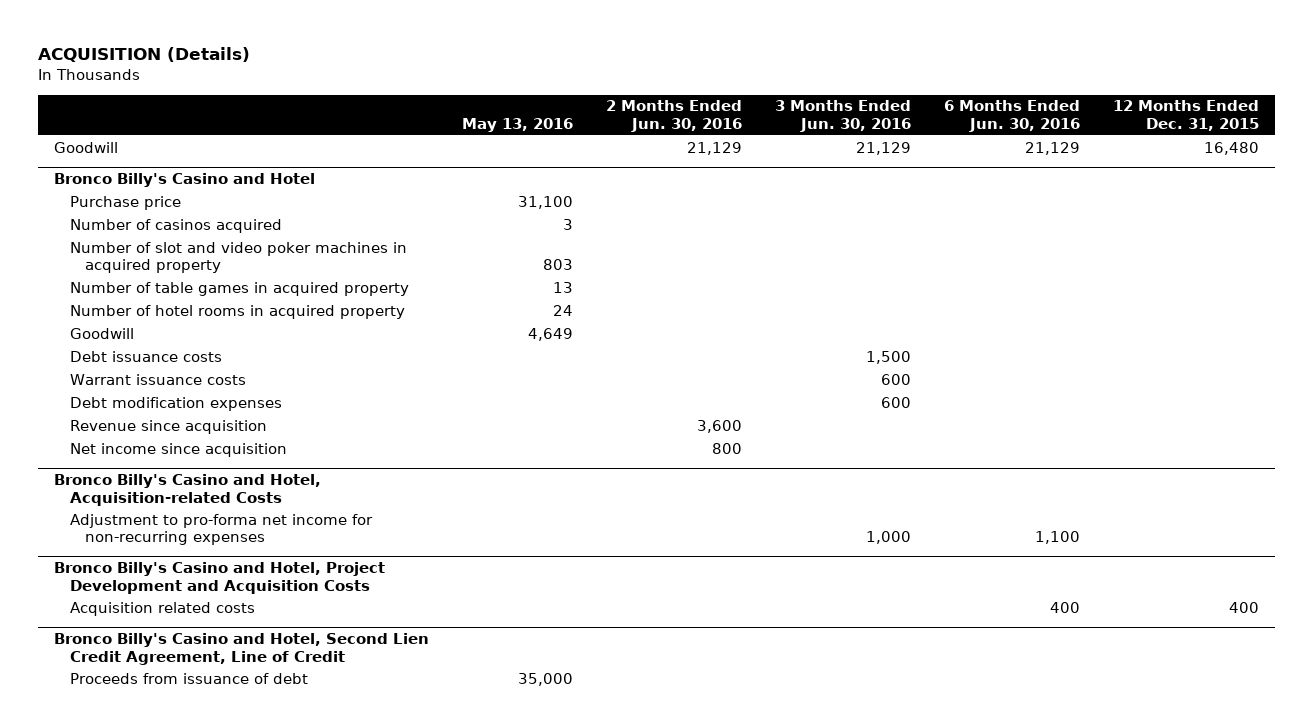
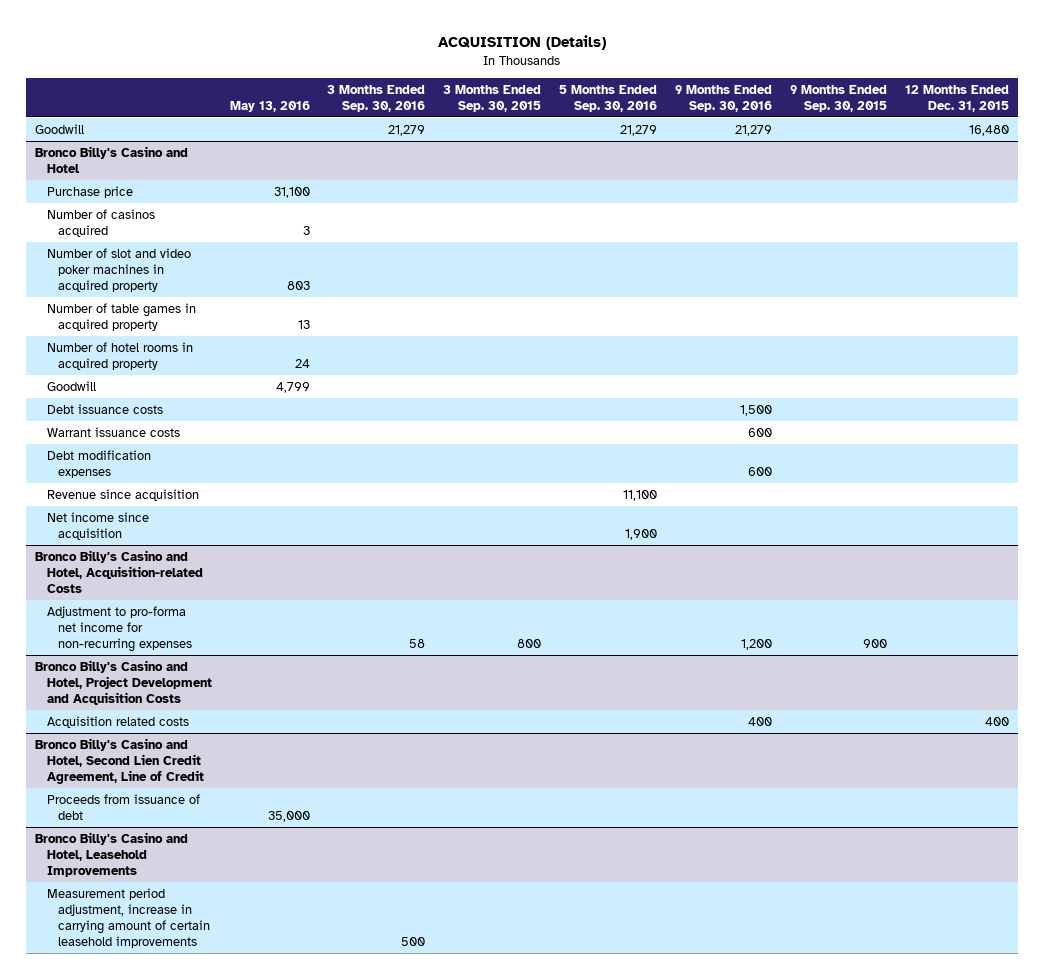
- | May 13, 2016 | 2 Months Ended Jun. 30, 2016 | 3 Months Ended Jun. 30, 2016 | 6 Months Ended Jun. 30, 2016 | 12 Months Ended Dec. 31, 2015
+ | May 13, 2016 | 3 Months Ended Sep. 30, 2016 | 3 Months Ended Sep. 30, 2015 | 5 Months Ended Sep. 30, 2016 | 9 Months Ended Sep. 30, 2016 | 9 Months Ended Sep. 30, 2015 | 12 Months Ended Dec. 31, 2015
@ Bronco Billy's Casino and Hotel
- Goodwill | 4,649 | | | |
+ Goodwill | 4,799 | | | | | |
+ Bronco Billy's Casino and Hotel, Leasehold Improvements
+ Measurement period adjustment, increase in carrying amount of certain leasehold improvements | | 500 | | | | |

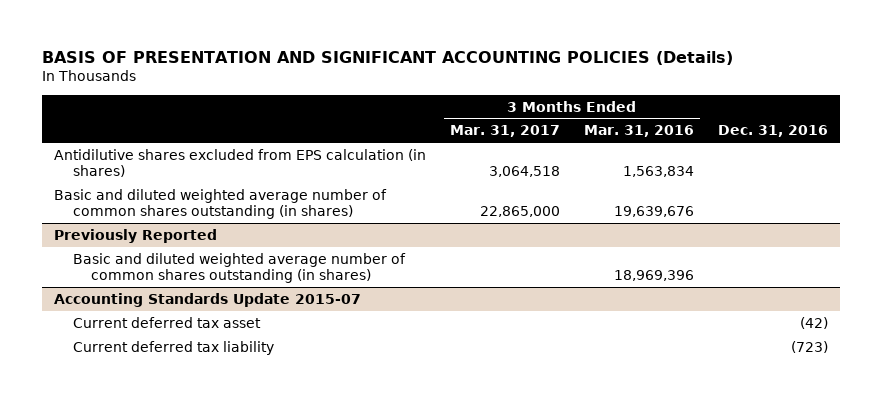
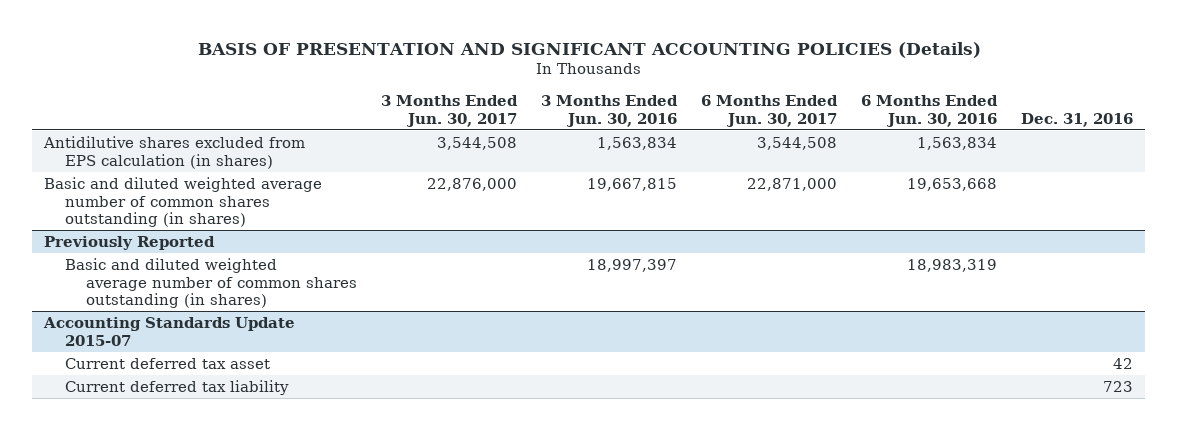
- | 3 Months Ended Mar. 31, 2017 | 3 Months Ended Mar. 31, 2016 | Dec. 31, 2016
+ | 3 Months Ended Jun. 30, 2017 | 3 Months Ended Jun. 30, 2016 | 6 Months Ended Jun. 30, 2017 | 6 Months Ended Jun. 30, 2016 | Dec. 31, 2016
@ Accounting Standards Update 2015-07
- Current deferred tax asset | | | (42)
- Current deferred tax liability | | | (723)
+ Current deferred tax asset | | | | | 42
+ Current deferred tax liability | | | | | 723

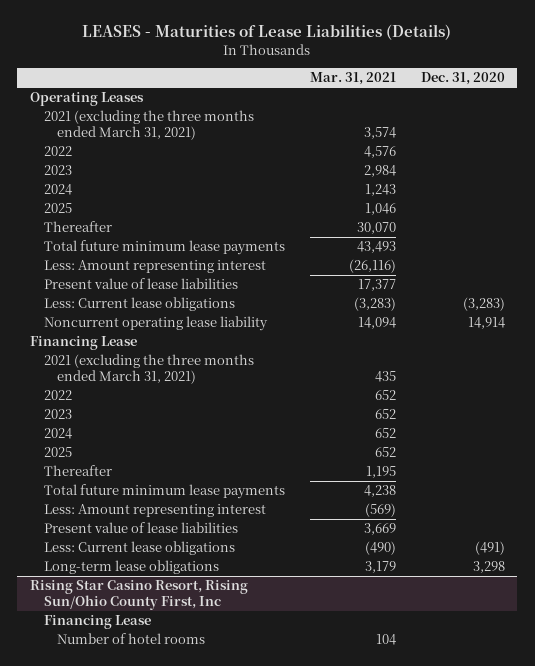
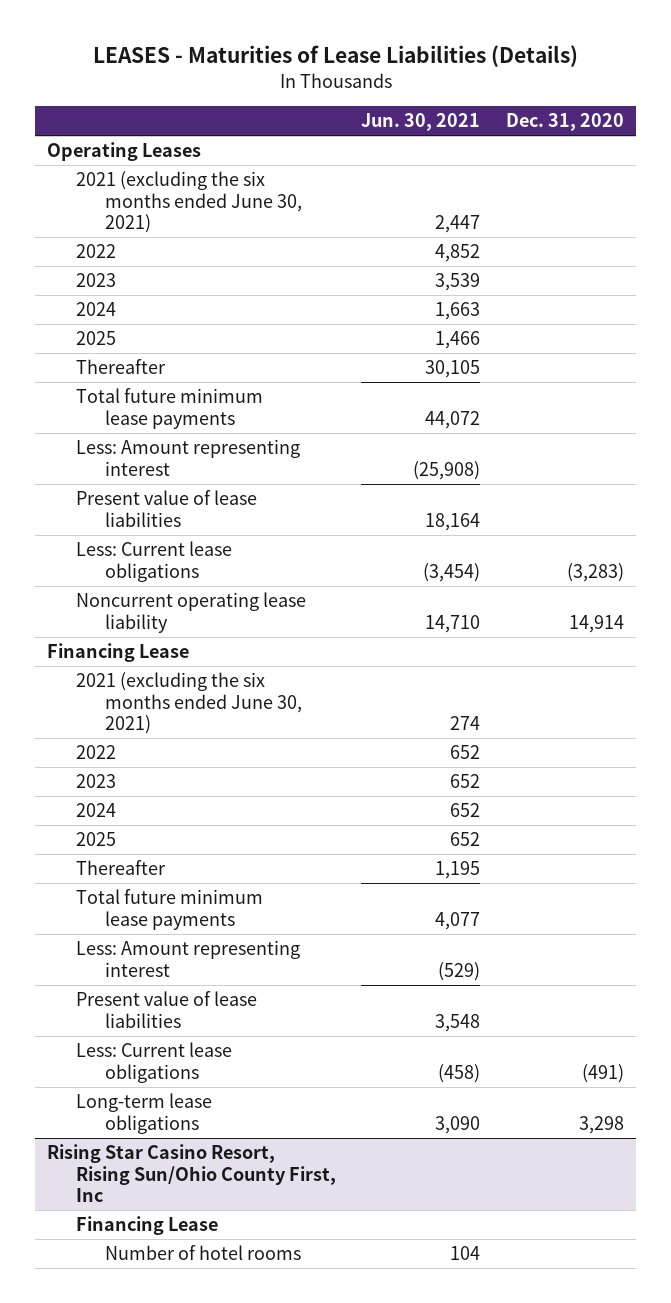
- | Mar. 31, 2021 | Dec. 31, 2020
+ | Jun. 30, 2021 | Dec. 31, 2020
- 2021 (excluding the three months ended March 31, 2021) | 3,574 |
+ 2021 (excluding the six months ended June 30, 2021) | 2,447 |
- 2021 (excluding the three months ended March 31, 2021) | 435 |
+ 2021 (excluding the six months ended June 30, 2021) | 274 |

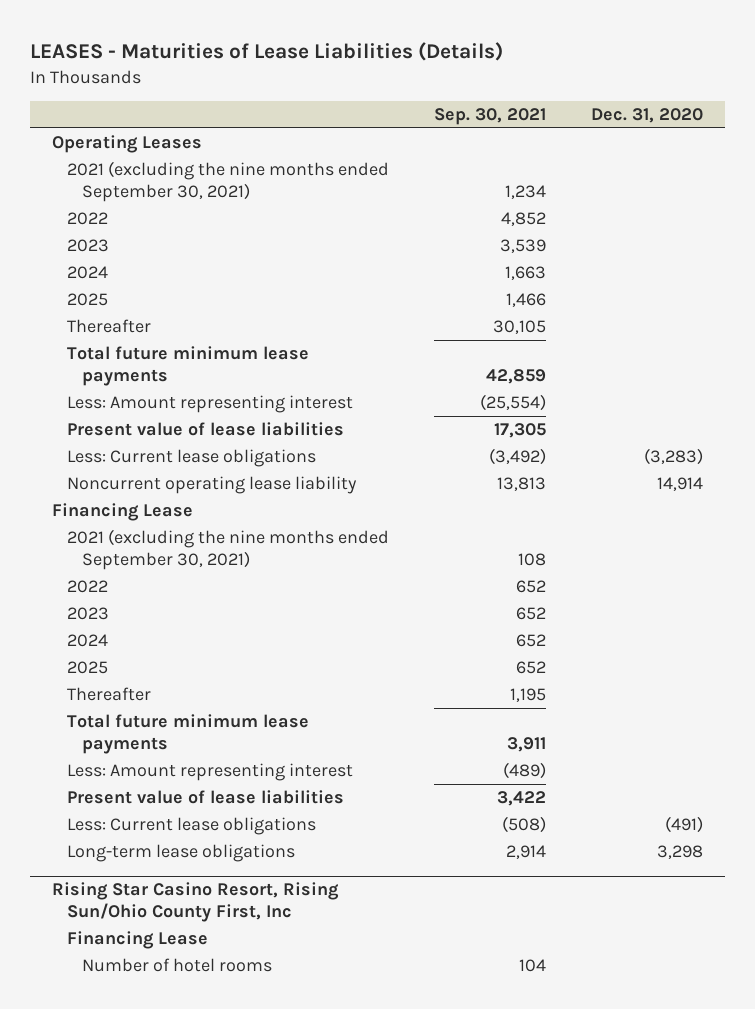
- | Jun. 30, 2021 | Dec. 31, 2020
+ | Sep. 30, 2021 | Dec. 31, 2020
- 2021 (excluding the six months ended June 30, 2021) | 2,447 |
+ 2021 (excluding the nine months ended September 30, 2021) | 1,234 |
- 2021 (excluding the six months ended June 30, 2021) | 274 |
+ 2021 (excluding the nine months ended September 30, 2021) | 108 |

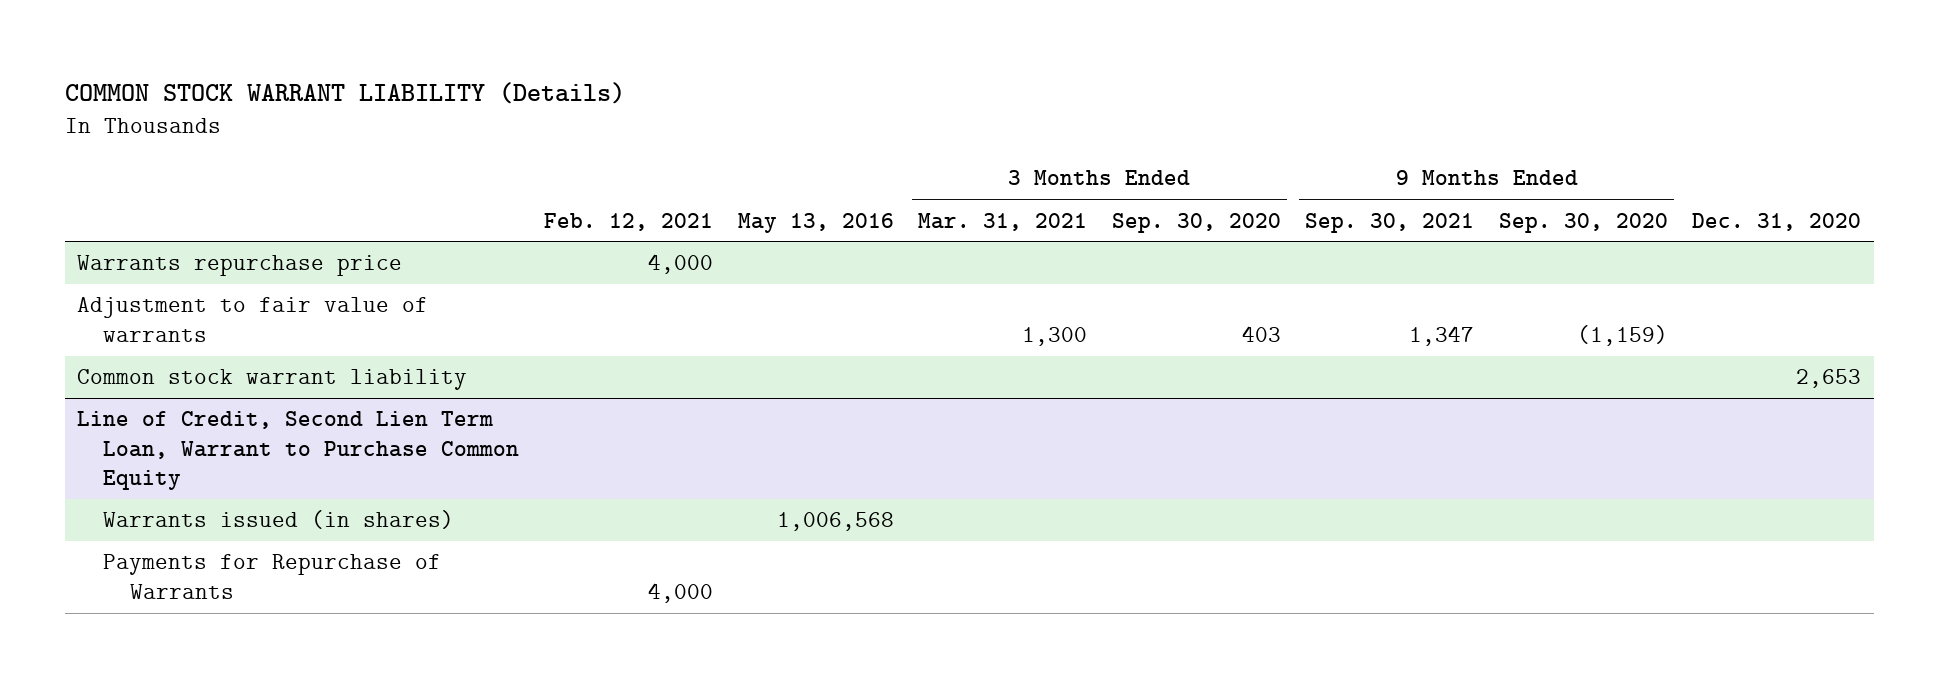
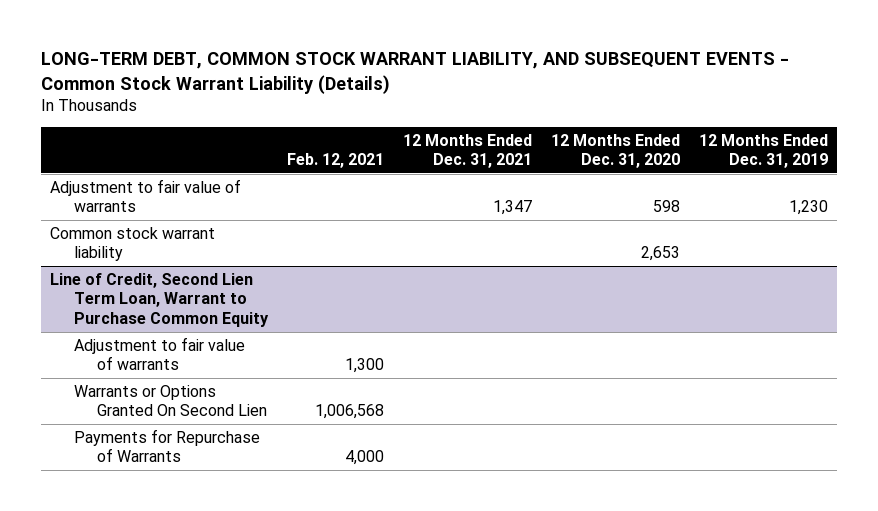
- COMMON STOCK WARRANT LIABILITY (Details)
+ LONG-TERM DEBT, COMMON STOCK WARRANT LIABILITY, AND SUBSEQUENT EVENTS - Common Stock Warrant Liability (Details)
- | Feb. 12, 2021 | May 13, 2016 | 3 Months Ended Mar. 31, 2021 | 3 Months Ended Sep. 30, 2020 | 9 Months Ended Sep. 30, 2021 | 9 Months Ended Sep. 30, 2020 | Dec. 31, 2020
+ | Feb. 12, 2021 | 12 Months Ended Dec. 31, 2021 | 12 Months Ended Dec. 31, 2020 | 12 Months Ended Dec. 31, 2019
- Warrants repurchase price | 4,000 | | | | | |
@ Line of Credit, Second Lien Term Loan, Warrant to Purchase Common Equity
- Warrants issued (in shares) | | 1,006,568 | | | | |
+ Adjustment to fair value of warrants | 1,300 | | |
+ Warrants or Options Granted On Second Lien | 1,006,568 | | |

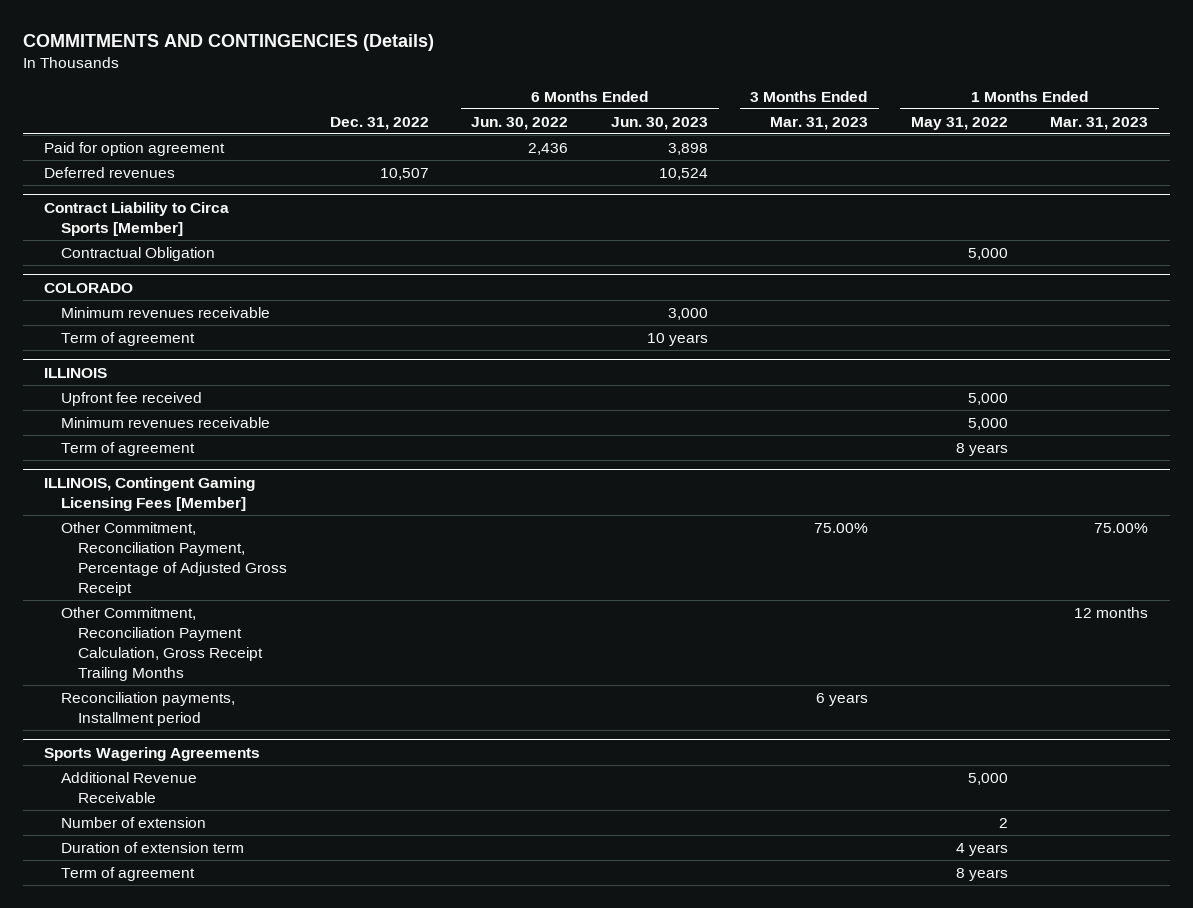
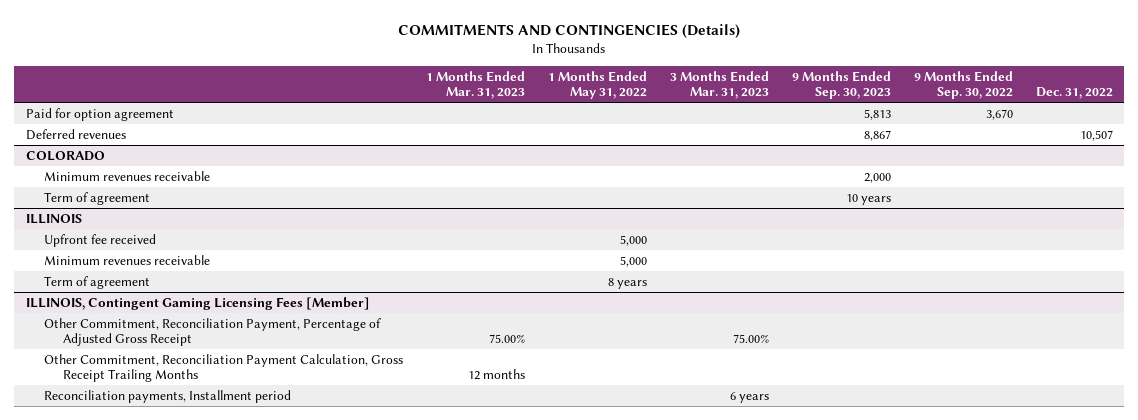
- | Dec. 31, 2022 | 6 Months Ended Jun. 30, 2022 | 6 Months Ended Jun. 30, 2023 | 3 Months Ended Mar. 31, 2023 | 1 Months Ended May 31, 2022 | 1 Months Ended Mar. 31, 2023
+ | 1 Months Ended Mar. 31, 2023 | 1 Months Ended May 31, 2022 | 3 Months Ended Mar. 31, 2023 | 9 Months Ended Sep. 30, 2023 | 9 Months Ended Sep. 30, 2022 | Dec. 31, 2022
- Contract Liability to Circa Sports [Member]
- Contractual Obligation | | | | | 5,000 |
- Sports Wagering Agreements
- Additional Revenue Receivable | | | | | 5,000 |
- Number of extension | | | | | 2 |
- Duration of extension term | | | | | 4 years |
- Term of agreement | | | | | 8 years |

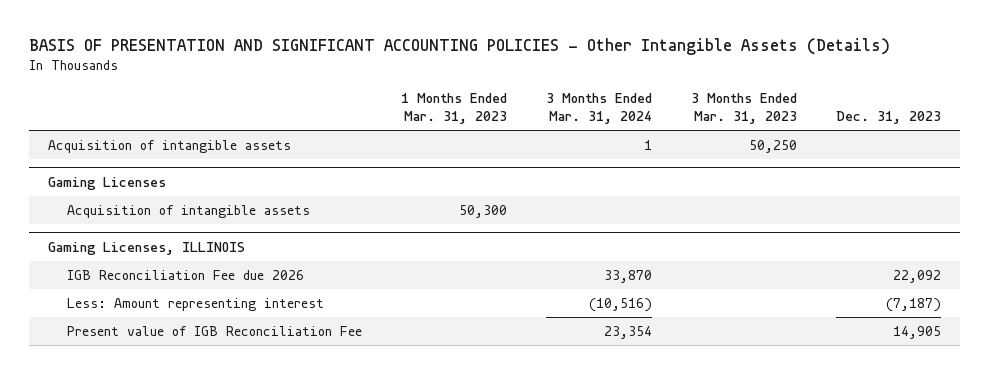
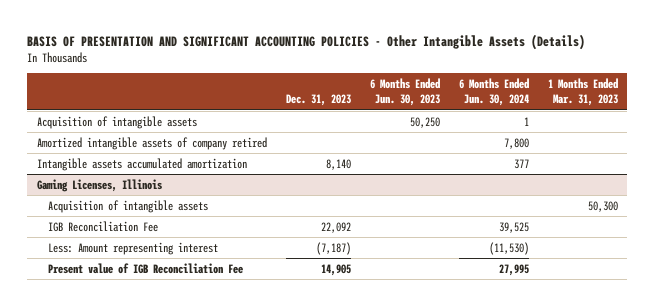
- | 1 Months Ended Mar. 31, 2023 | 3 Months Ended Mar. 31, 2024 | 3 Months Ended Mar. 31, 2023 | Dec. 31, 2023
+ | Dec. 31, 2023 | 6 Months Ended Jun. 30, 2023 | 6 Months Ended Jun. 30, 2024 | 1 Months Ended Mar. 31, 2023
- Gaming Licenses
- Acquisition of intangible assets | 50,300 | | |
- Gaming Licenses, ILLINOIS
- IGB Reconciliation Fee due 2026 | | 33,870 | | 22,092
+ Amortized intangible assets of company retired | | | 7,800 |
+ Intangible assets accumulated amortization | 8,140 | | 377 |
+ Gaming Licenses, Illinois
+ Acquisition of intangible assets | | | | 50,300
+ IGB Reconciliation Fee | 22,092 | | 39,525 |

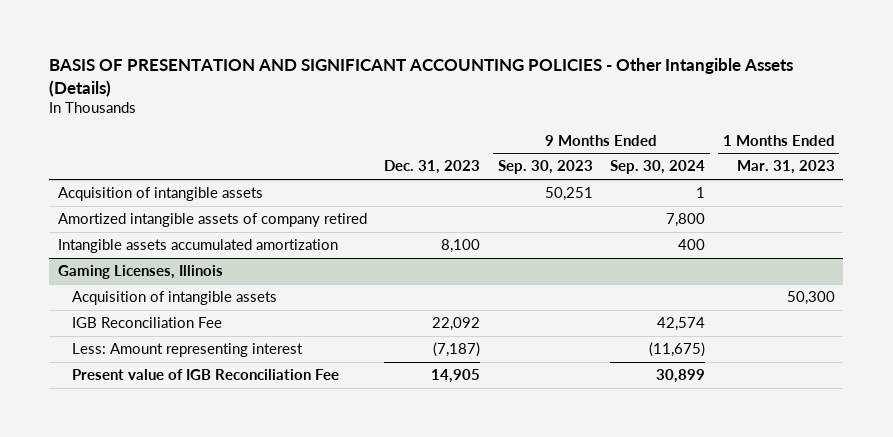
- | Dec. 31, 2023 | 6 Months Ended Jun. 30, 2023 | 6 Months Ended Jun. 30, 2024 | 1 Months Ended Mar. 31, 2023
+ | Dec. 31, 2023 | 9 Months Ended Sep. 30, 2023 | 9 Months Ended Sep. 30, 2024 | 1 Months Ended Mar. 31, 2023
- Intangible assets accumulated amortization | 8,140 | | 377 |
+ Intangible assets accumulated amortization | 8,100 | | 400 |

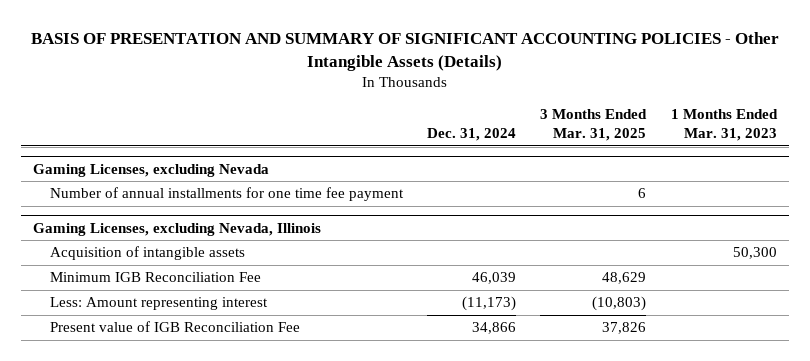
- BASIS OF PRESENTATION AND SIGNIFICANT ACCOUNTING POLICIES - Other Intangible Assets (Details)
+ BASIS OF PRESENTATION AND SUMMARY OF SIGNIFICANT ACCOUNTING POLICIES - Other Intangible Assets (Details)
- | Dec. 31, 2023 | 9 Months Ended Sep. 30, 2023 | 9 Months Ended Sep. 30, 2024 | 1 Months Ended Mar. 31, 2023
+ | Dec. 31, 2024 | 3 Months Ended Mar. 31, 2025 | 1 Months Ended Mar. 31, 2023
- Acquisition of intangible assets | | 50,251 | 1 |
- Amortized intangible assets of company retired | | | 7,800 |
- Intangible assets accumulated amortization | 8,100 | | 400 |
- Gaming Licenses, Illinois
+ Gaming Licenses, excluding Nevada
+ Number of annual installments for one time fee payment | | 6 |
+ Gaming Licenses, excluding Nevada, Illinois
- IGB Reconciliation Fee | 22,092 | | 42,574 |
+ Minimum IGB Reconciliation Fee | 46,039 | 48,629 |

